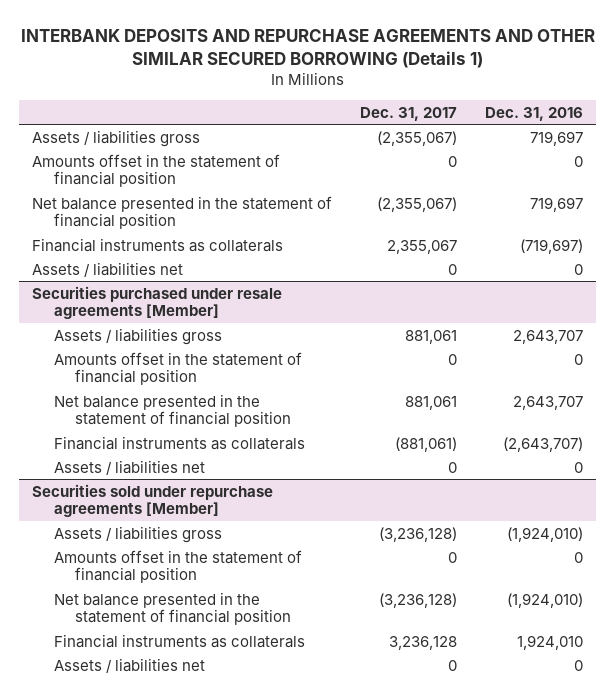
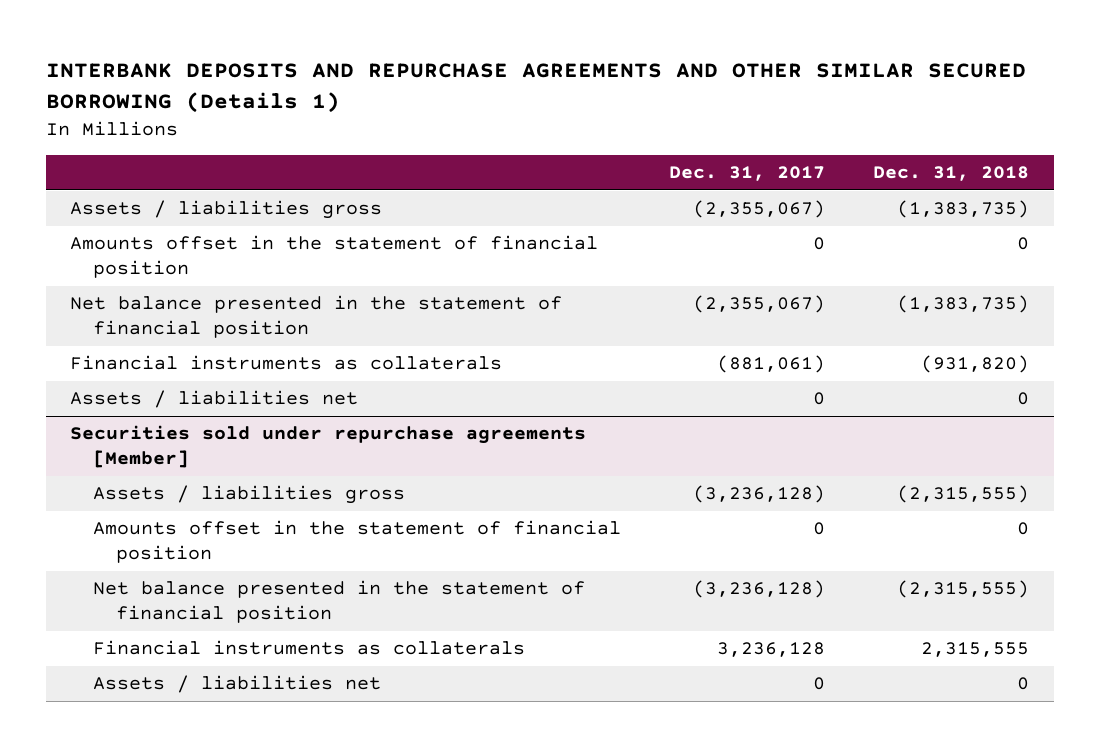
- | Dec. 31, 2017 | Dec. 31, 2016
+ | Dec. 31, 2017 | Dec. 31, 2018
- Financial instruments as collaterals | 2,355,067 | (719,697)
- Assets / liabilities net | 0 | 0
- Securities purchased under resale agreements [Member]
- Assets / liabilities gross | 881,061 | 2,643,707
- Amounts offset in the statement of financial position | 0 | 0
- Net balance presented in the statement of financial position | 881,061 | 2,643,707

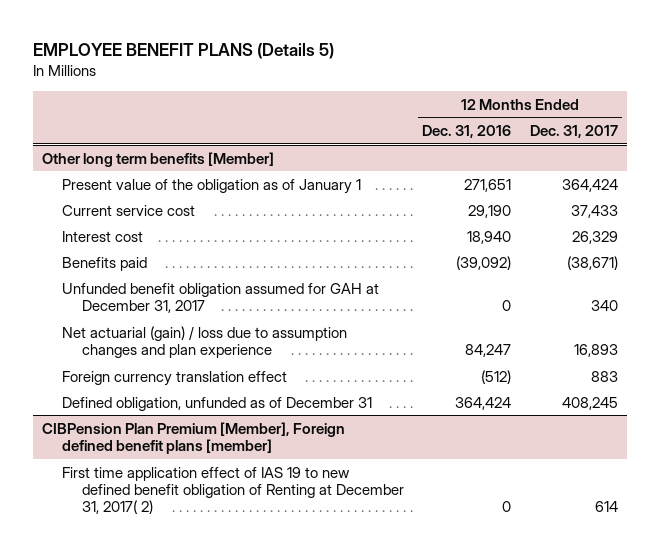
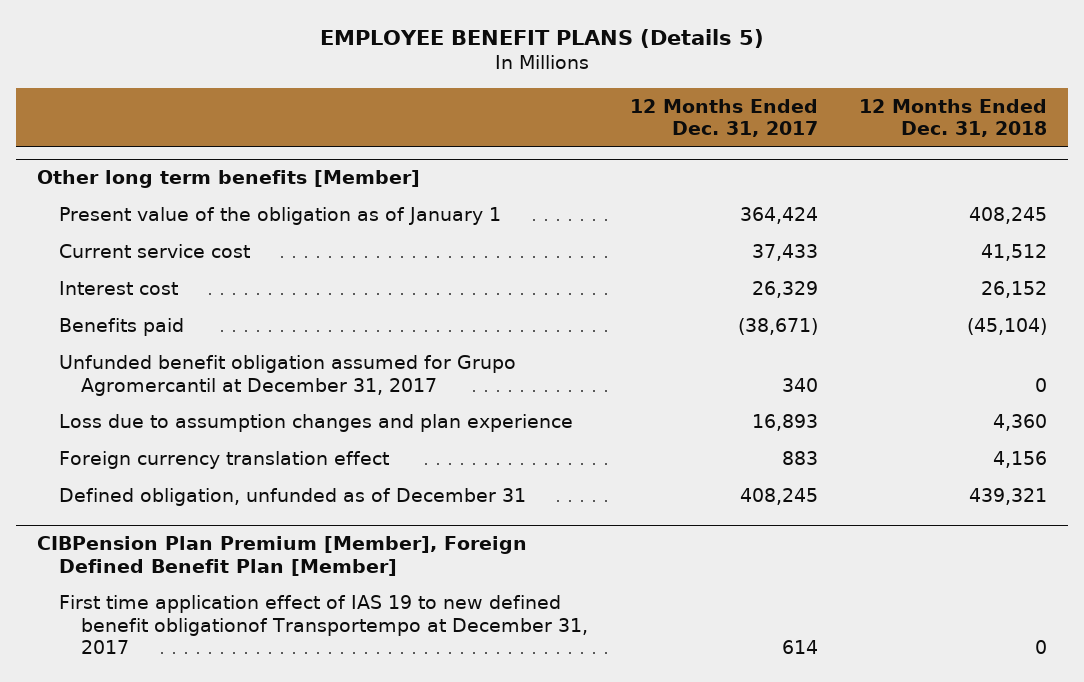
- | 12 Months Ended Dec. 31, 2016 | 12 Months Ended Dec. 31, 2017
+ | 12 Months Ended Dec. 31, 2017 | 12 Months Ended Dec. 31, 2018
@ Other long term benefits [Member]
- Unfunded benefit obligation assumed for GAH at December 31, 2017 | 0 | 340
- Net actuarial (gain) / loss due to assumption changes and plan experience | 84,247 | 16,893
+ Unfunded benefit obligation assumed for Grupo Agromercantil at December 31, 2017 | 340 | 0
+ Loss due to assumption changes and plan experience | 16,893 | 4,360
- CIBPension Plan Premium [Member], Foreign defined benefit plans [member]
- First time application effect of IAS 19 to new defined benefit obligation of Renting at December 31, 2017( 2) | 0 | 614
+ CIBPension Plan Premium [Member], Foreign Defined Benefit Plan [Member]
+ First time application effect of IAS 19 to new defined benefit obligationof Transportempo at December 31, 2017 | 614 | 0

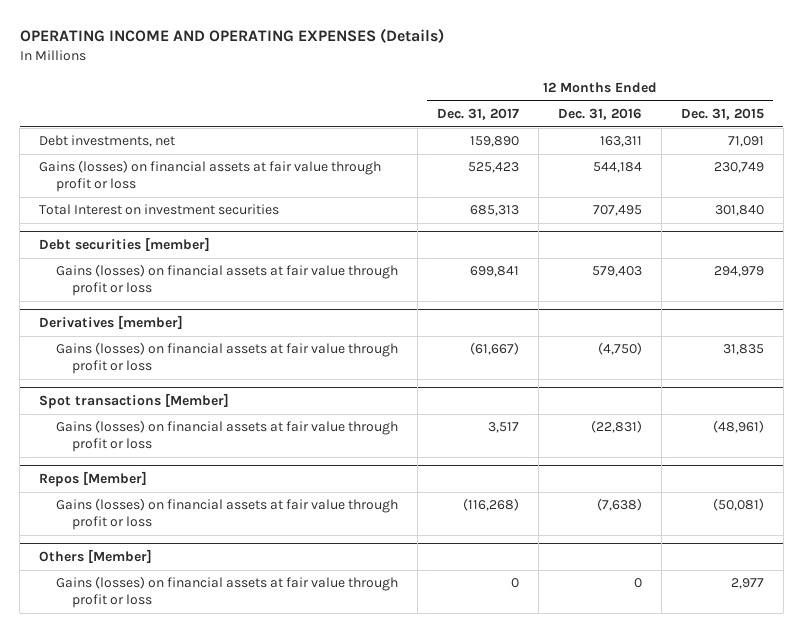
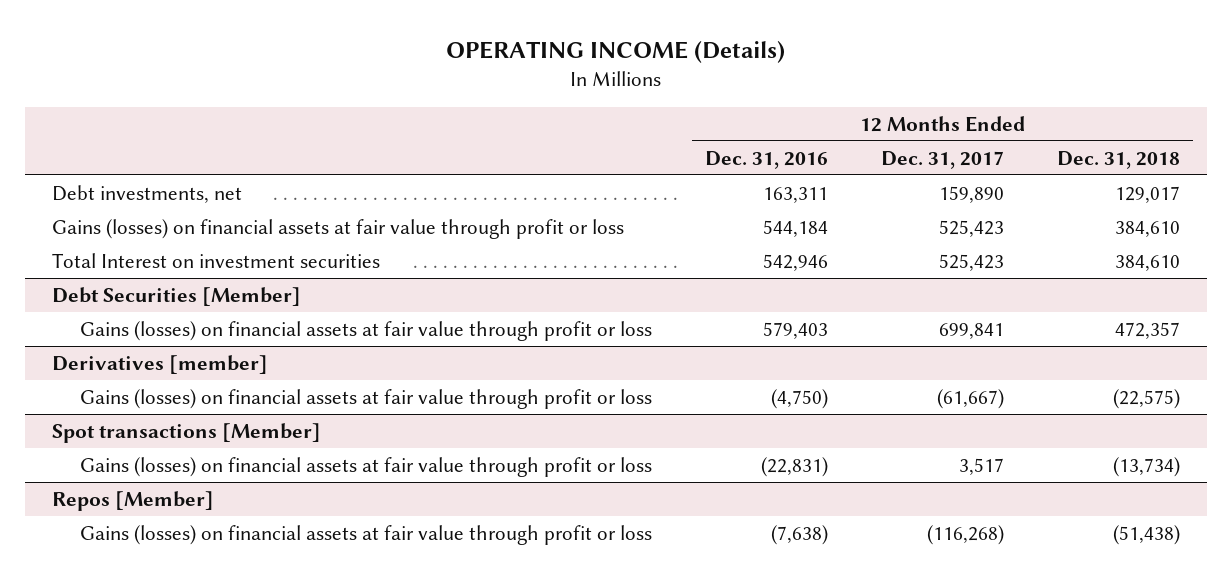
- OPERATING INCOME AND OPERATING EXPENSES (Details)
+ OPERATING INCOME (Details)
- | 12 Months Ended Dec. 31, 2017 | 12 Months Ended Dec. 31, 2016 | 12 Months Ended Dec. 31, 2015
+ | 12 Months Ended Dec. 31, 2016 | 12 Months Ended Dec. 31, 2017 | 12 Months Ended Dec. 31, 2018
- Total Interest on investment securities | 685,313 | 707,495 | 301,840
- Debt securities [member]
+ Total Interest on investment securities | 542,946 | 525,423 | 384,610
+ Debt Securities [Member]
- Others [Member]
- Gains (losses) on financial assets at fair value through profit or loss | 0 | 0 | 2,977

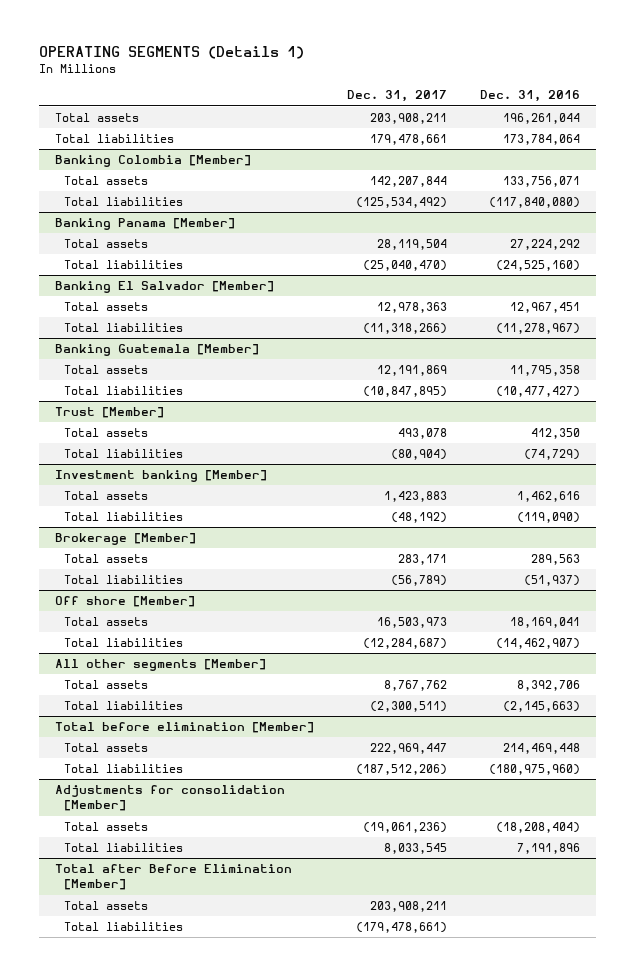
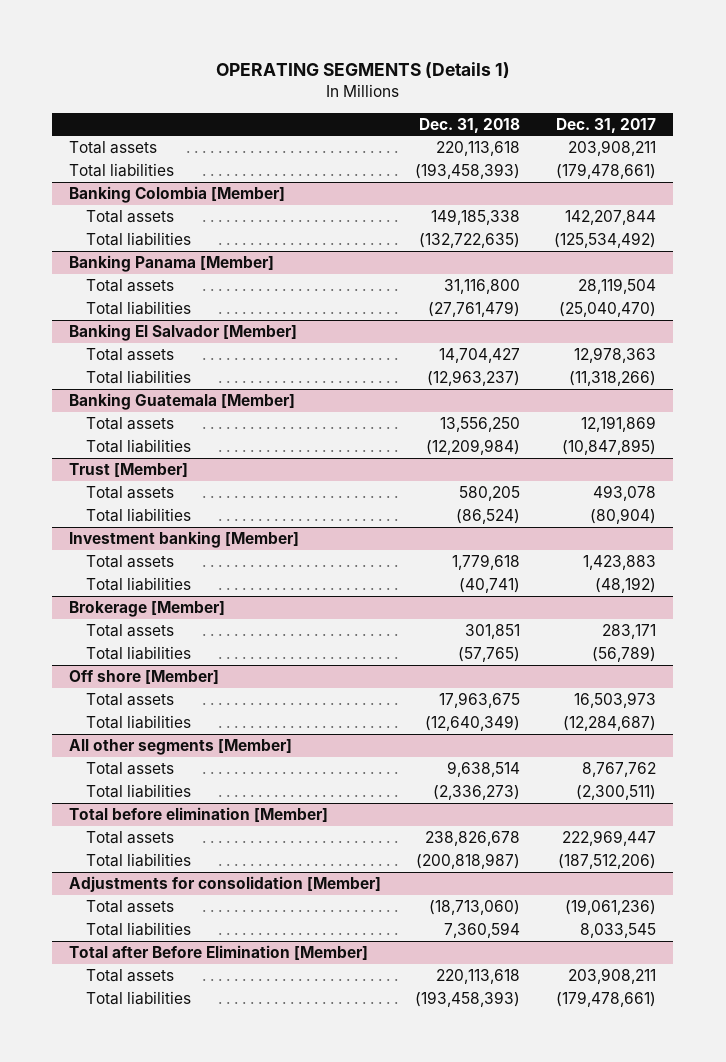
- | Dec. 31, 2017 | Dec. 31, 2016
+ | Dec. 31, 2018 | Dec. 31, 2017
- Total liabilities | 179,478,661 | 173,784,064
+ Total liabilities | (193,458,393) | (179,478,661)

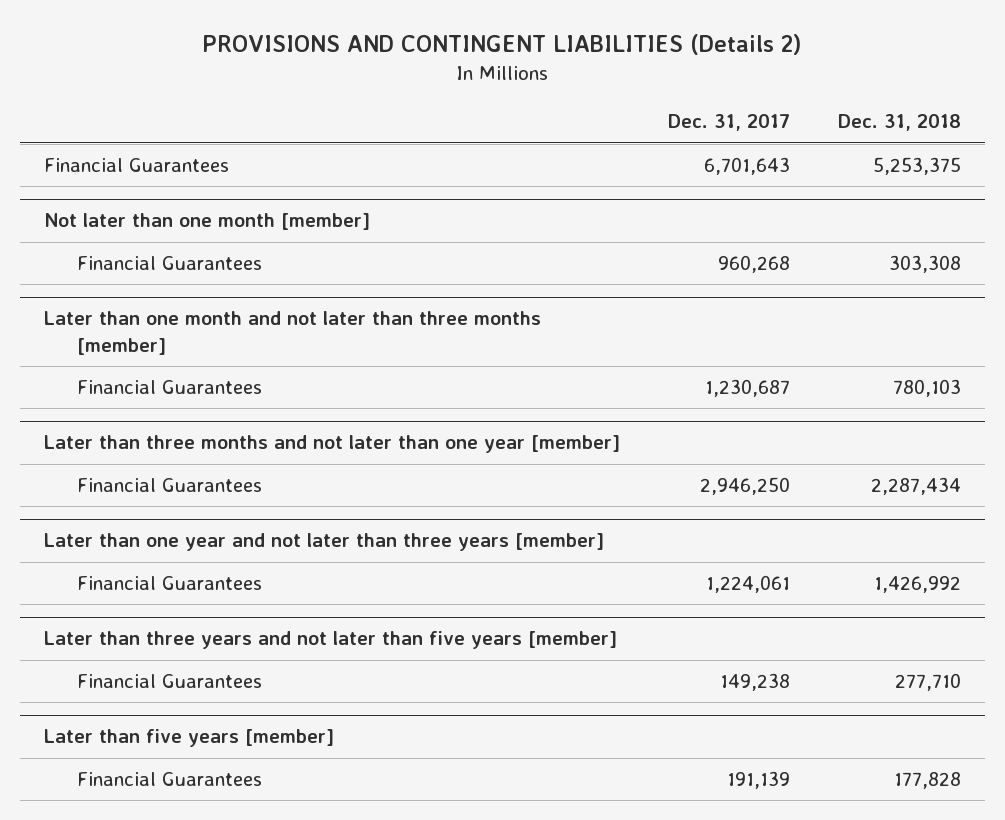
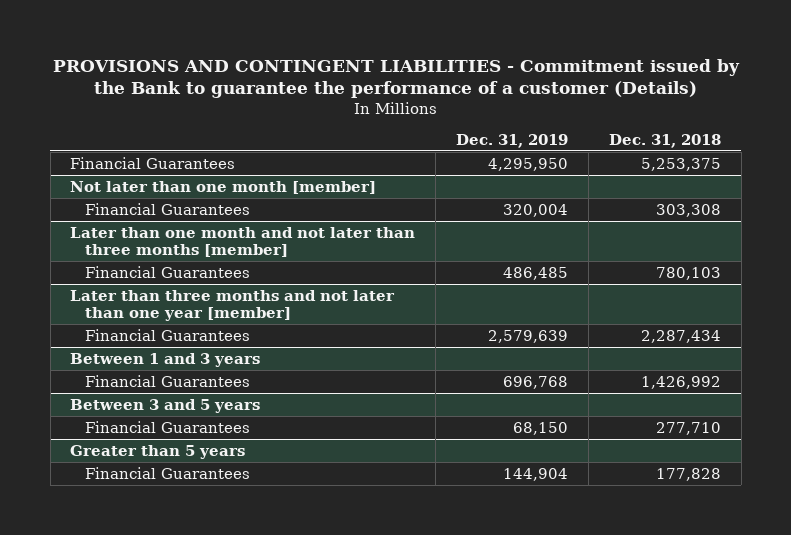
- PROVISIONS AND CONTINGENT LIABILITIES (Details 2)
+ PROVISIONS AND CONTINGENT LIABILITIES - Commitment issued by the Bank to guarantee the performance of a customer (Details)
- | Dec. 31, 2017 | Dec. 31, 2018
+ | Dec. 31, 2019 | Dec. 31, 2018
- Later than one year and not later than three years [member]
+ Between 1 and 3 years
- Later than three years and not later than five years [member]
+ Between 3 and 5 years
- Later than five years [member]
+ Greater than 5 years

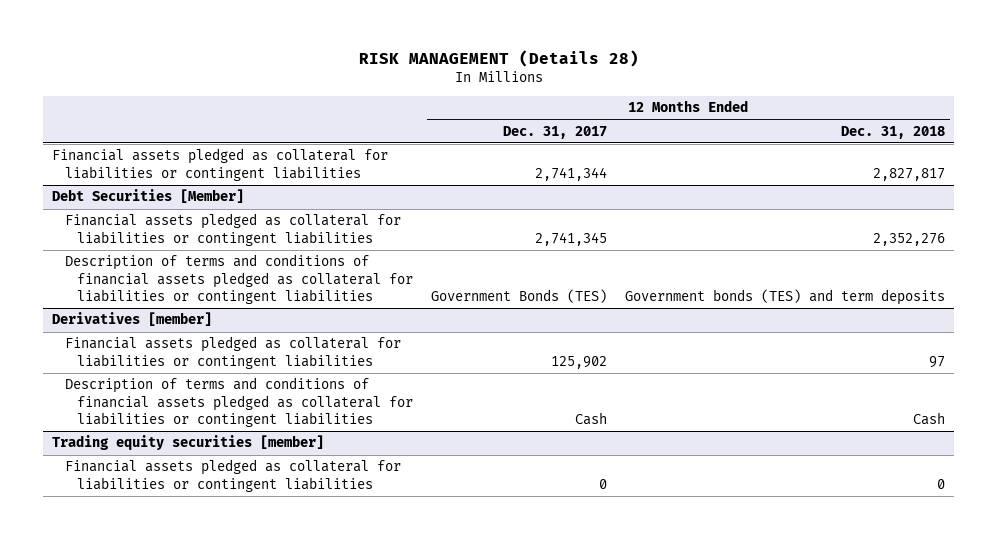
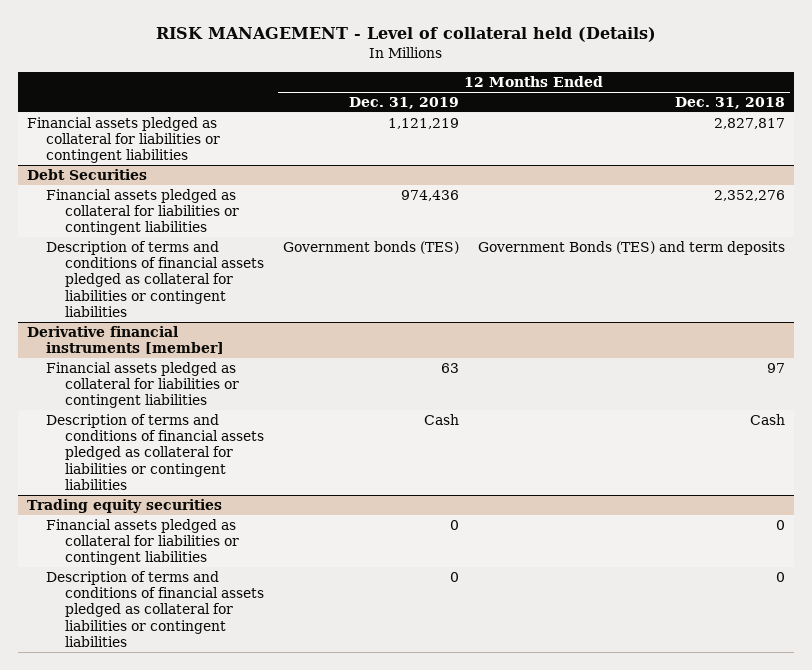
- RISK MANAGEMENT (Details 28)
+ RISK MANAGEMENT - Level of collateral held (Details)
- | 12 Months Ended Dec. 31, 2017 | 12 Months Ended Dec. 31, 2018
+ | 12 Months Ended Dec. 31, 2019 | 12 Months Ended Dec. 31, 2018
- Debt Securities [Member]
+ Debt Securities
- Description of terms and conditions of financial assets pledged as collateral for liabilities or contingent liabilities | Government Bonds (TES) | Government bonds (TES) and term deposits
- Derivatives [member]
+ Description of terms and conditions of financial assets pledged as collateral for liabilities or contingent liabilities | Government bonds (TES) | Government Bonds (TES) and term deposits
+ Derivative financial instruments [member]
- Trading equity securities [member]
+ Trading equity securities
+ Description of terms and conditions of financial assets pledged as collateral for liabilities or contingent liabilities | 0 | 0

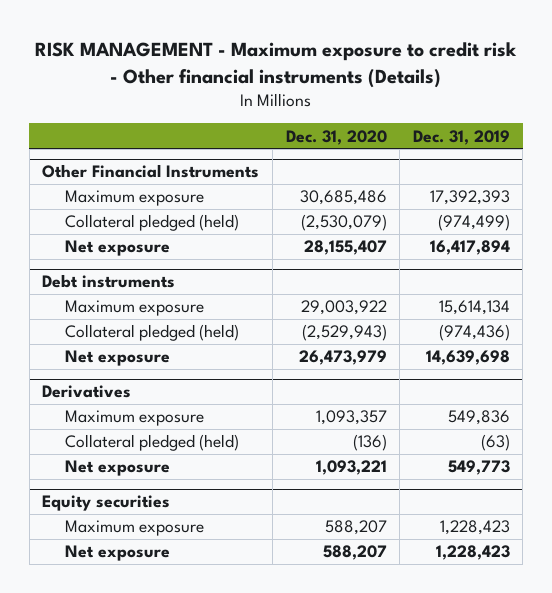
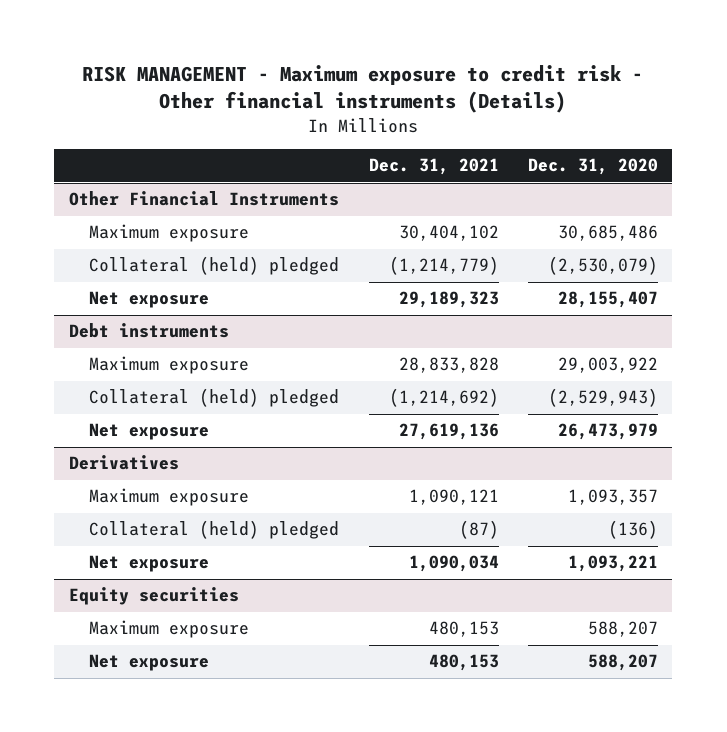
- | Dec. 31, 2020 | Dec. 31, 2019
+ | Dec. 31, 2021 | Dec. 31, 2020
@ Other Financial Instruments
- Collateral pledged (held) | (2,530,079) | (974,499)
+ Collateral (held) pledged | (1,214,779) | (2,530,079)
@ Debt instruments
- Collateral pledged (held) | (2,529,943) | (974,436)
+ Collateral (held) pledged | (1,214,692) | (2,529,943)
@ Derivatives
- Collateral pledged (held) | (136) | (63)
+ Collateral (held) pledged | (87) | (136)

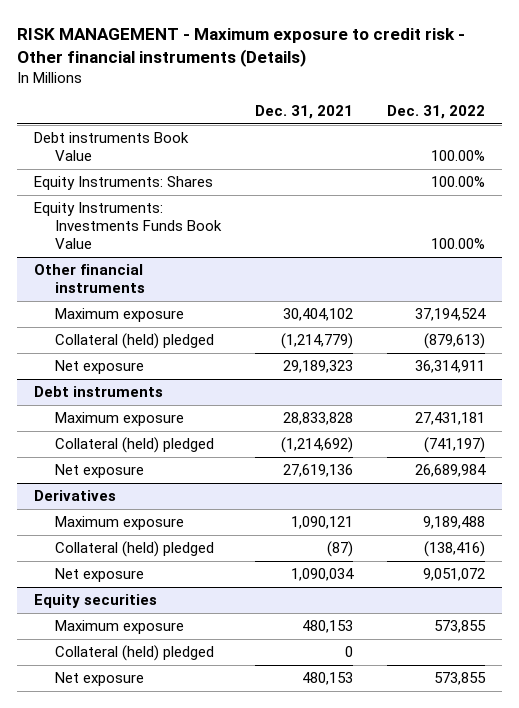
- | Dec. 31, 2021 | Dec. 31, 2020
+ | Dec. 31, 2021 | Dec. 31, 2022
- Other Financial Instruments
+ Debt instruments Book Value | | 100.00%
+ Equity Instruments: Shares | | 100.00%
+ Equity Instruments: Investments Funds Book Value | | 100.00%
+ Other financial instruments
@ Equity securities
+ Collateral (held) pledged | 0 |

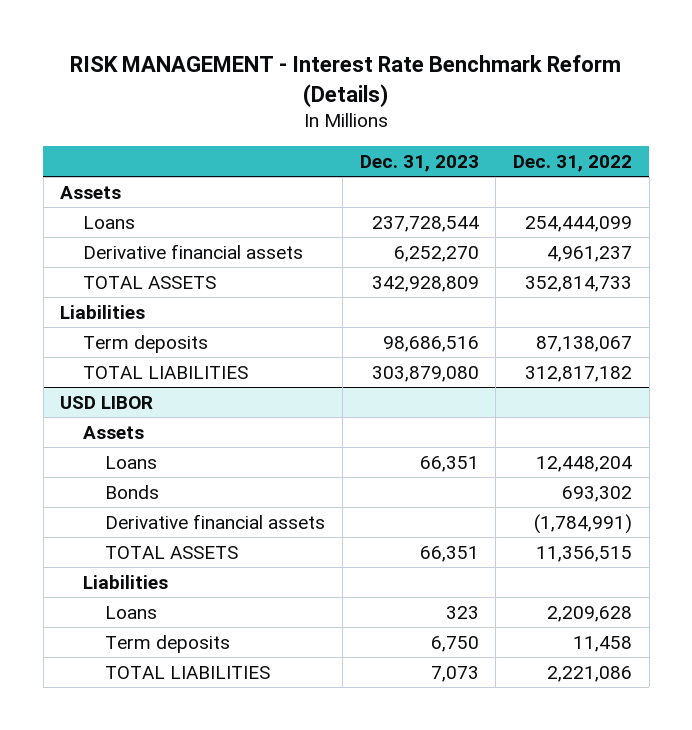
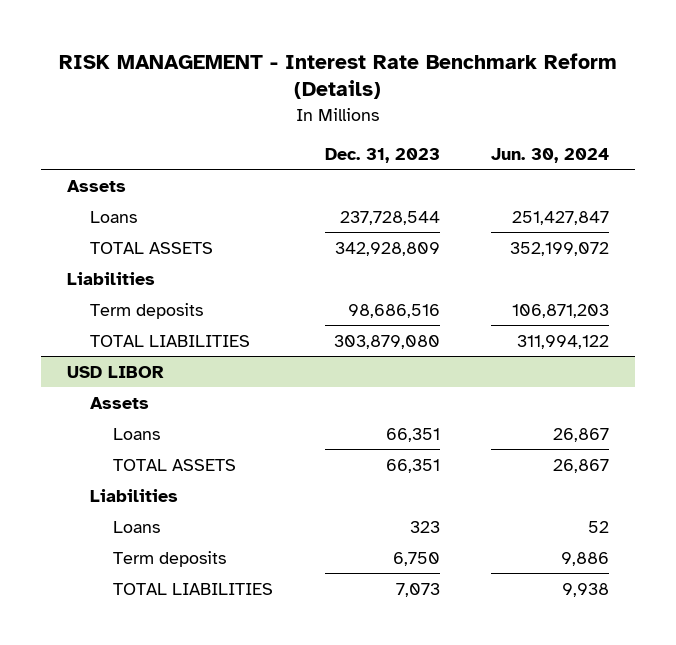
- | Dec. 31, 2023 | Dec. 31, 2022
+ | Dec. 31, 2023 | Jun. 30, 2024
- Derivative financial assets | 6,252,270 | 4,961,237
@ USD LIBOR
- Bonds | | 693,302
- Derivative financial assets | | (1,784,991)

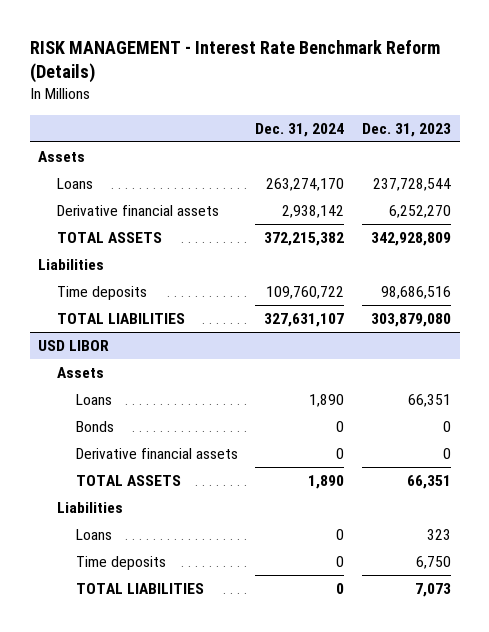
- | Dec. 31, 2023 | Jun. 30, 2024
+ | Dec. 31, 2024 | Dec. 31, 2023
+ Derivative financial assets | 2,938,142 | 6,252,270
- Term deposits | 98,686,516 | 106,871,203
+ Time deposits | 109,760,722 | 98,686,516
@ USD LIBOR
+ Bonds | 0 | 0
+ Derivative financial assets | 0 | 0
- Term deposits | 6,750 | 9,886
+ Time deposits | 0 | 6,750

